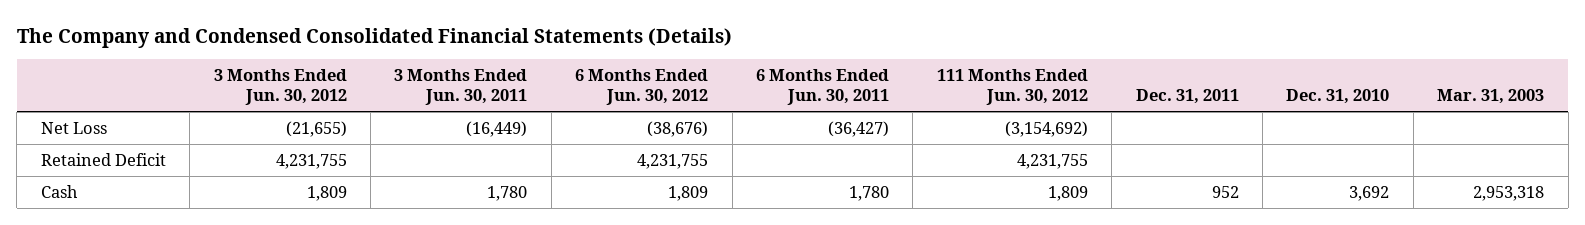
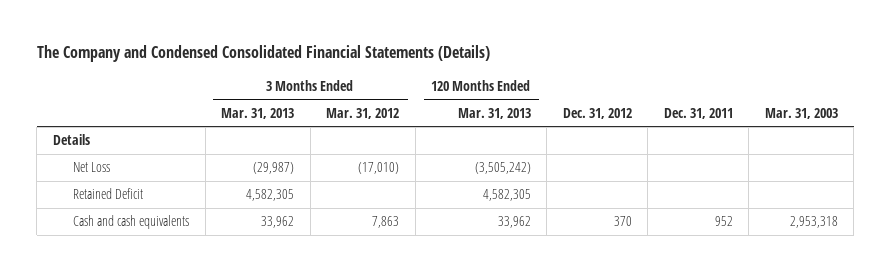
- | 3 Months Ended Jun. 30, 2012 | 3 Months Ended Jun. 30, 2011 | 6 Months Ended Jun. 30, 2012 | 6 Months Ended Jun. 30, 2011 | 111 Months Ended Jun. 30, 2012 | Dec. 31, 2011 | Dec. 31, 2010 | Mar. 31, 2003
+ | 3 Months Ended Mar. 31, 2013 | 3 Months Ended Mar. 31, 2012 | 120 Months Ended Mar. 31, 2013 | Dec. 31, 2012 | Dec. 31, 2011 | Mar. 31, 2003
+ Details
- Cash | 1,809 | 1,780 | 1,809 | 1,780 | 1,809 | 952 | 3,692 | 2,953,318
+ Cash and cash equivalents | 33,962 | 7,863 | 33,962 | 370 | 952 | 2,953,318

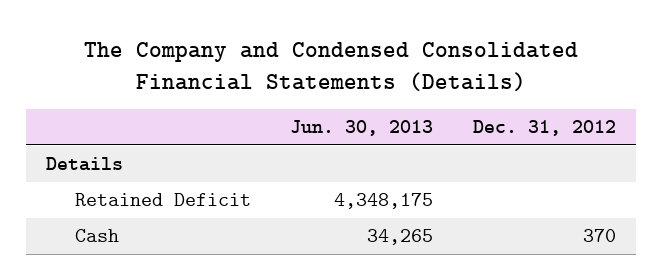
- | 3 Months Ended Mar. 31, 2013 | 3 Months Ended Mar. 31, 2012 | 120 Months Ended Mar. 31, 2013 | Dec. 31, 2012 | Dec. 31, 2011 | Mar. 31, 2003
+ | Jun. 30, 2013 | Dec. 31, 2012
- Net Loss | (29,987) | (17,010) | (3,505,242) | | |
- Cash and cash equivalents | 33,962 | 7,863 | 33,962 | 370 | 952 | 2,953,318
+ Cash | 34,265 | 370

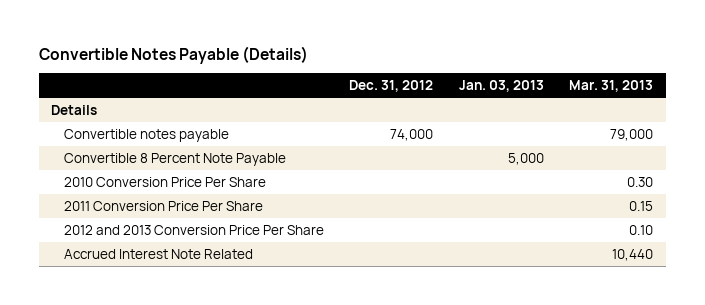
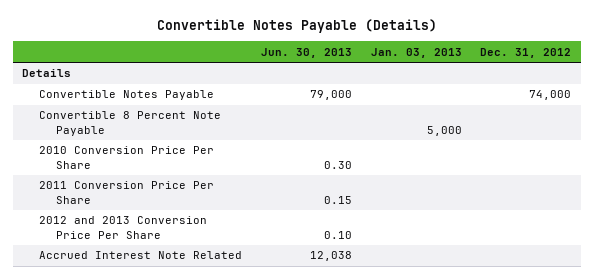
- | Dec. 31, 2012 | Jan. 03, 2013 | Mar. 31, 2013
+ | Jun. 30, 2013 | Jan. 03, 2013 | Dec. 31, 2012
- Convertible notes payable | 74,000 | | 79,000
+ Convertible Notes Payable | 79,000 | | 74,000

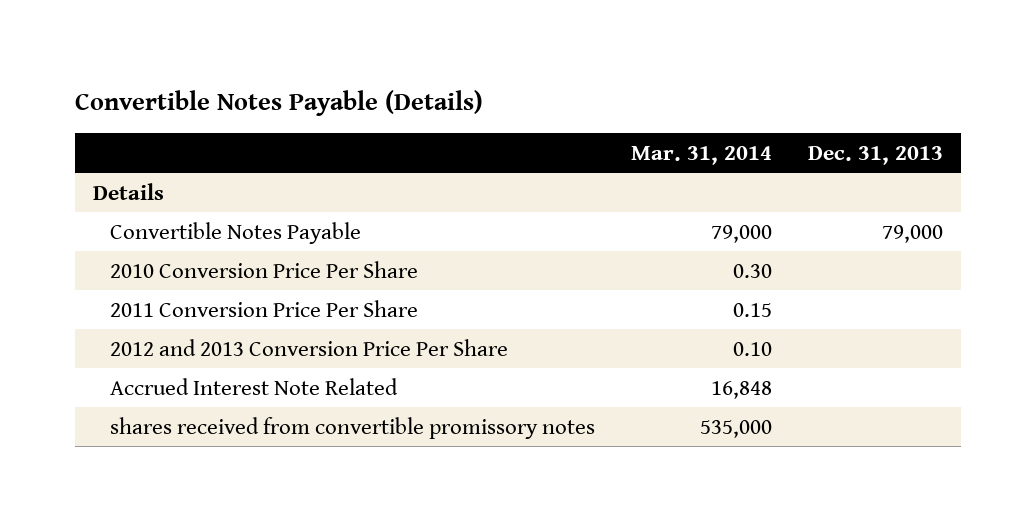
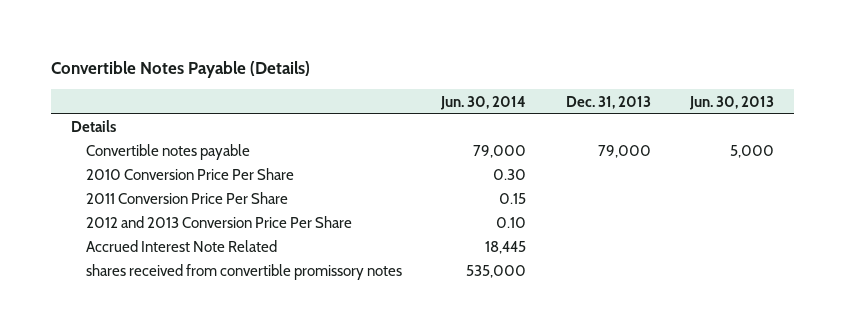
- | Mar. 31, 2014 | Dec. 31, 2013
+ | Jun. 30, 2014 | Dec. 31, 2013 | Jun. 30, 2013
- Convertible Notes Payable | 79,000 | 79,000
+ Convertible notes payable | 79,000 | 79,000 | 5,000

